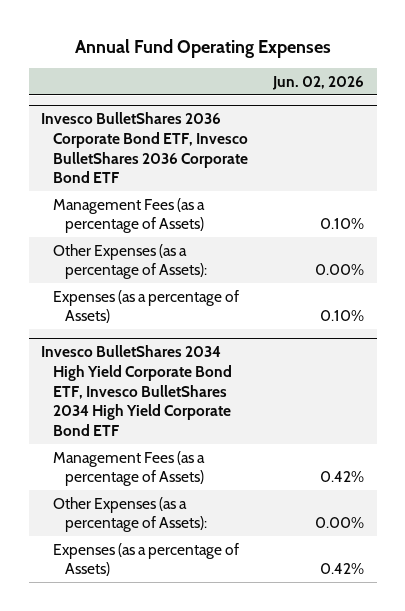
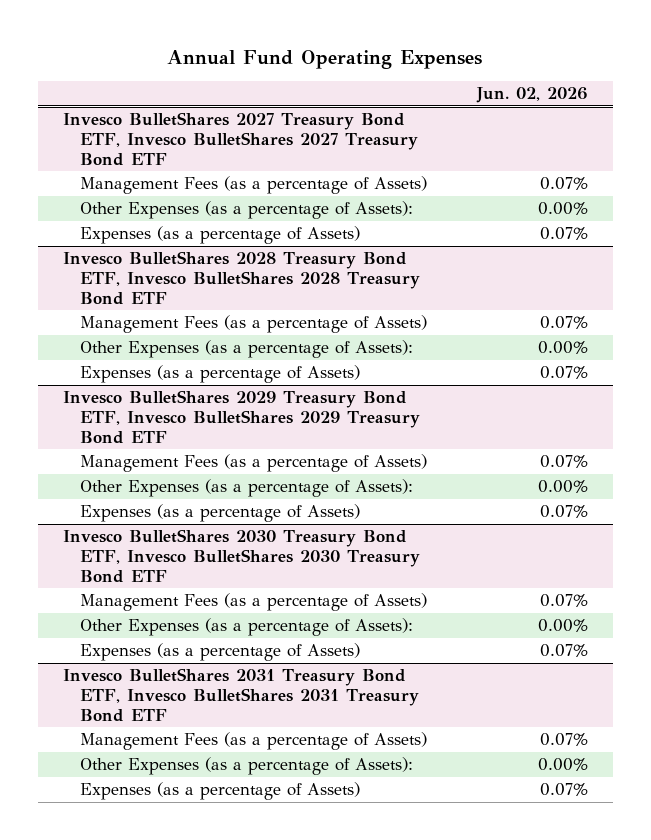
- Invesco BulletShares 2036 Corporate Bond ETF, Invesco BulletShares 2036 Corporate Bond ETF
- Management Fees (as a percentage of Assets) | 0.10%
+ Invesco BulletShares 2027 Treasury Bond ETF, Invesco BulletShares 2027 Treasury Bond ETF
+ Management Fees (as a percentage of Assets) | 0.07%
- Expenses (as a percentage of Assets) | 0.10%
- Invesco BulletShares 2034 High Yield Corporate Bond ETF, Invesco BulletShares 2034 High Yield Corporate Bond ETF
- Management Fees (as a percentage of Assets) | 0.42%
+ Expenses (as a percentage of Assets) | 0.07%
+ Invesco BulletShares 2028 Treasury Bond ETF, Invesco BulletShares 2028 Treasury Bond ETF
+ Management Fees (as a percentage of Assets) | 0.07%
- Expenses (as a percentage of Assets) | 0.42%
+ Expenses (as a percentage of Assets) | 0.07%
+ Invesco BulletShares 2029 Treasury Bond ETF, Invesco BulletShares 2029 Treasury Bond ETF
+ Management Fees (as a percentage of Assets) | 0.07%
+ Other Expenses (as a percentage of Assets): | 0.00%
+ Expenses (as a percentage of Assets) | 0.07%
+ Invesco BulletShares 2030 Treasury Bond ETF, Invesco BulletShares 2030 Treasury Bond ETF
+ Management Fees (as a percentage of Assets) | 0.07%
+ Other Expenses (as a percentage of Assets): | 0.00%
+ Expenses (as a percentage of Assets) | 0.07%
+ Invesco BulletShares 2031 Treasury Bond ETF, Invesco BulletShares 2031 Treasury Bond ETF
+ Management Fees (as a percentage of Assets) | 0.07%
+ Other Expenses (as a percentage of Assets): | 0.00%
+ Expenses (as a percentage of Assets) | 0.07%

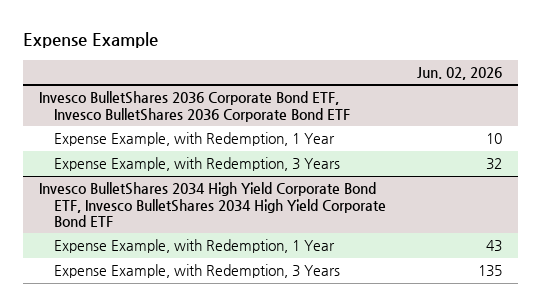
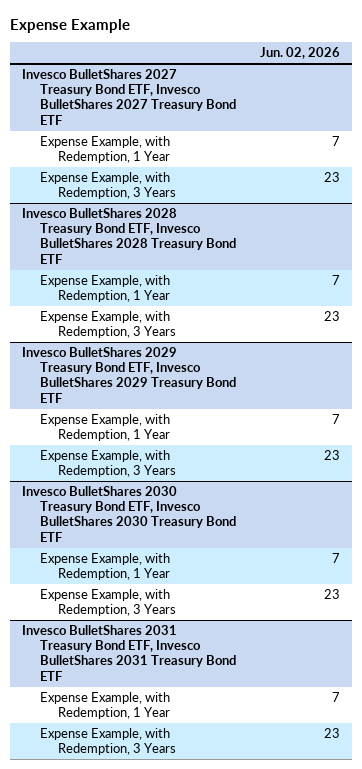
- Invesco BulletShares 2036 Corporate Bond ETF, Invesco BulletShares 2036 Corporate Bond ETF
- Expense Example, with Redemption, 1 Year | 10
- Expense Example, with Redemption, 3 Years | 32
- Invesco BulletShares 2034 High Yield Corporate Bond ETF, Invesco BulletShares 2034 High Yield Corporate Bond ETF
- Expense Example, with Redemption, 1 Year | 43
- Expense Example, with Redemption, 3 Years | 135
+ Invesco BulletShares 2027 Treasury Bond ETF, Invesco BulletShares 2027 Treasury Bond ETF
+ Expense Example, with Redemption, 1 Year | 7
+ Expense Example, with Redemption, 3 Years | 23
+ Invesco BulletShares 2028 Treasury Bond ETF, Invesco BulletShares 2028 Treasury Bond ETF
+ Expense Example, with Redemption, 1 Year | 7
+ Expense Example, with Redemption, 3 Years | 23
+ Invesco BulletShares 2029 Treasury Bond ETF, Invesco BulletShares 2029 Treasury Bond ETF
+ Expense Example, with Redemption, 1 Year | 7
+ Expense Example, with Redemption, 3 Years | 23
+ Invesco BulletShares 2030 Treasury Bond ETF, Invesco BulletShares 2030 Treasury Bond ETF
+ Expense Example, with Redemption, 1 Year | 7
+ Expense Example, with Redemption, 3 Years | 23
+ Invesco BulletShares 2031 Treasury Bond ETF, Invesco BulletShares 2031 Treasury Bond ETF
+ Expense Example, with Redemption, 1 Year | 7
+ Expense Example, with Redemption, 3 Years | 23

